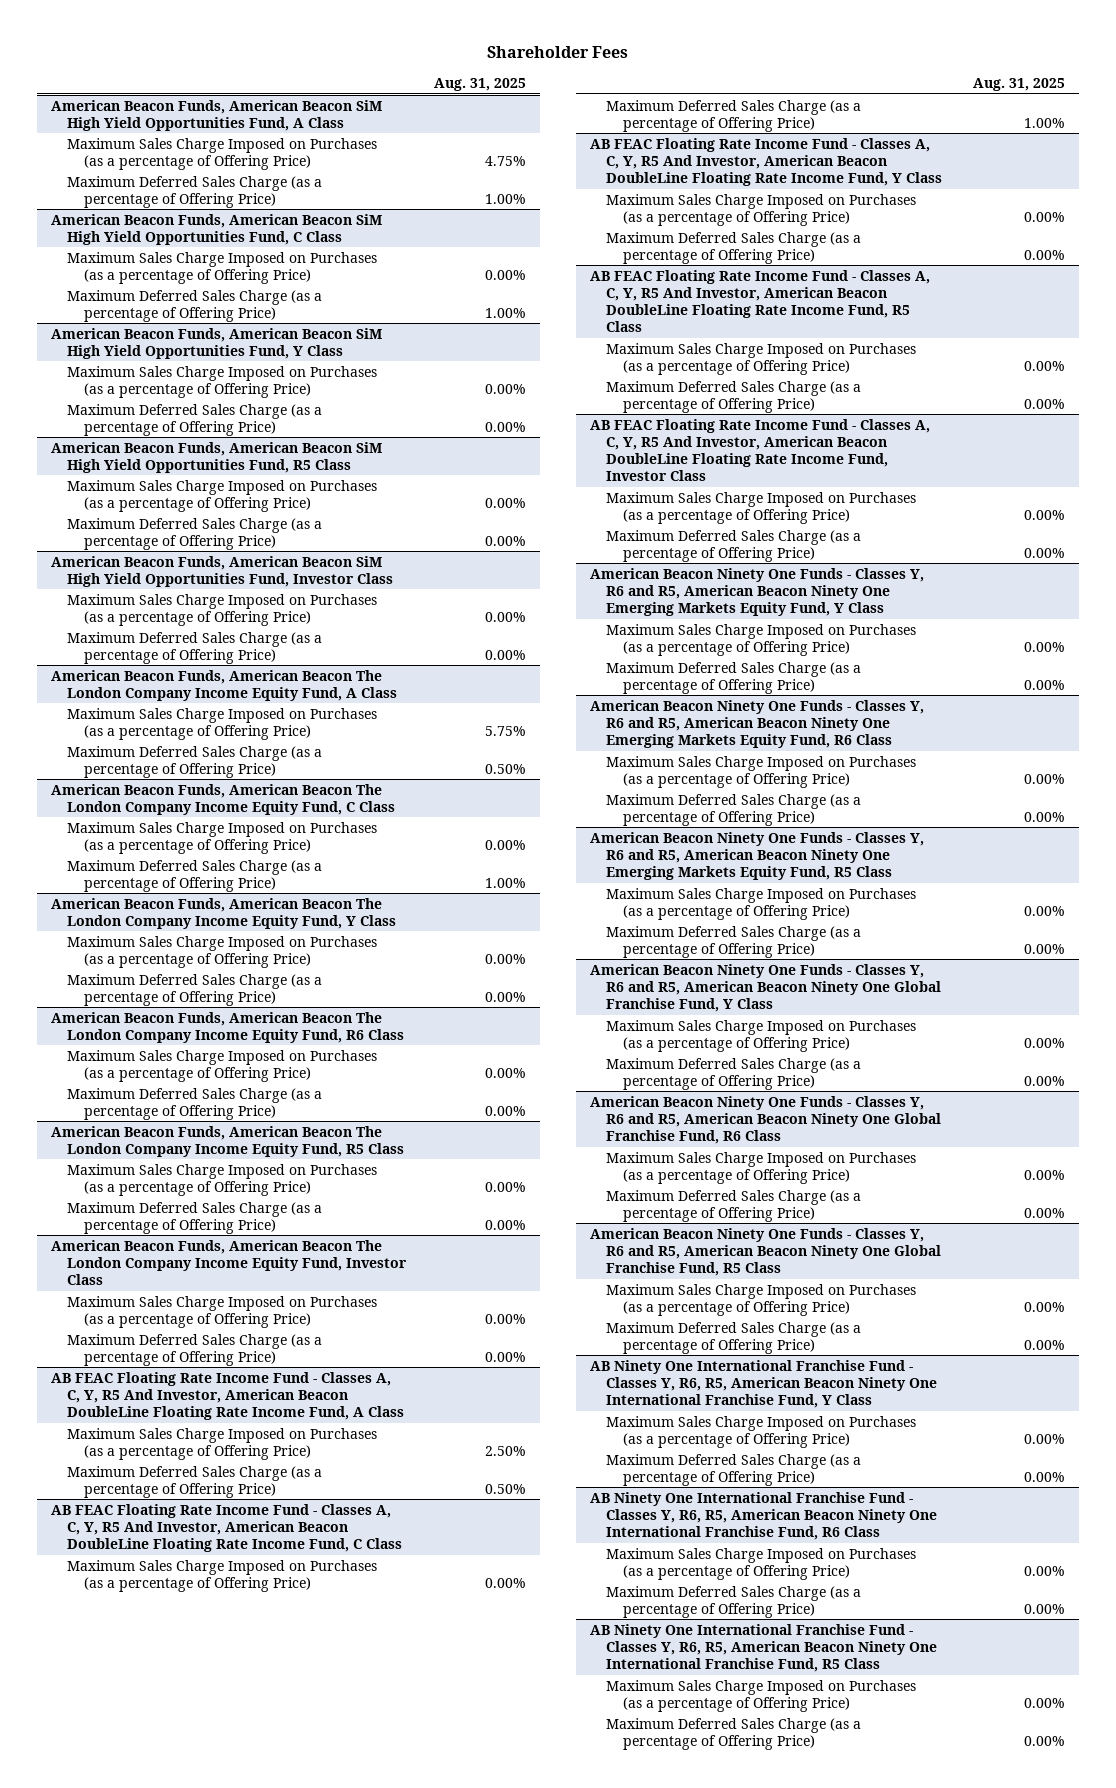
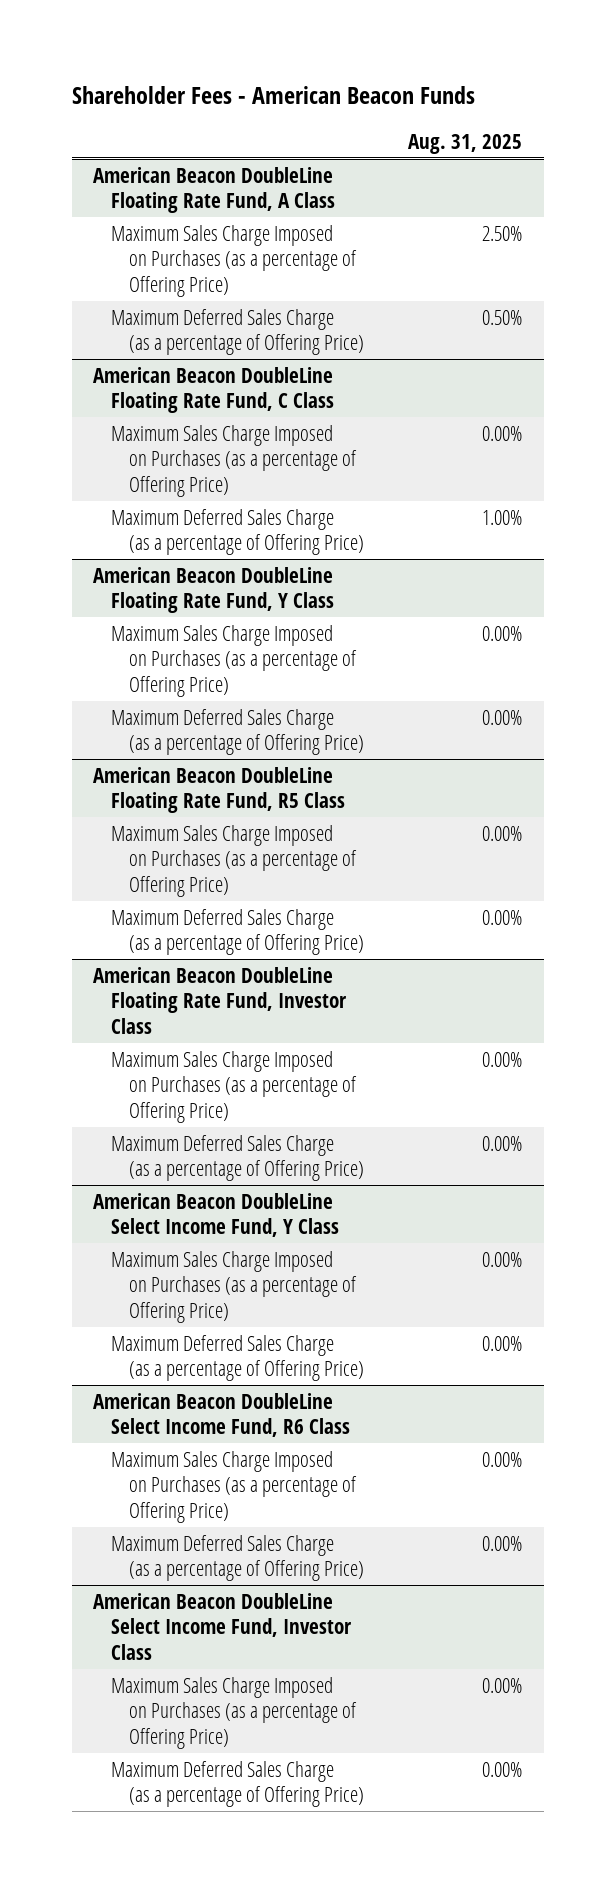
- Shareholder Fees
+ Shareholder Fees - American Beacon Funds
- American Beacon Funds, American Beacon SiM High Yield Opportunities Fund, A Class
- Maximum Sales Charge Imposed on Purchases (as a percentage of Offering Price) | 4.75%
- Maximum Deferred Sales Charge (as a percentage of Offering Price) | 1.00%
- American Beacon Funds, American Beacon SiM High Yield Opportunities Fund, C Class
- Maximum Sales Charge Imposed on Purchases (as a percentage of Offering Price) | 0.00%
- Maximum Deferred Sales Charge (as a percentage of Offering Price) | 1.00%
- American Beacon Funds, American Beacon SiM High Yield Opportunities Fund, Y Class
- Maximum Sales Charge Imposed on Purchases (as a percentage of Offering Price) | 0.00%
- Maximum Deferred Sales Charge (as a percentage of Offering Price) | 0.00%
- American Beacon Funds, American Beacon SiM High Yield Opportunities Fund, R5 Class
- Maximum Sales Charge Imposed on Purchases (as a percentage of Offering Price) | 0.00%
- Maximum Deferred Sales Charge (as a percentage of Offering Price) | 0.00%
- American Beacon Funds, American Beacon SiM High Yield Opportunities Fund, Investor Class
- Maximum Sales Charge Imposed on Purchases (as a percentage of Offering Price) | 0.00%
- Maximum Deferred Sales Charge (as a percentage of Offering Price) | 0.00%
- American Beacon Funds, American Beacon The London Company Income Equity Fund, A Class
- Maximum Sales Charge Imposed on Purchases (as a percentage of Offering Price) | 5.75%
- Maximum Deferred Sales Charge (as a percentage of Offering Price) | 0.50%
- American Beacon Funds, American Beacon The London Company Income Equity Fund, C Class
- Maximum Sales Charge Imposed on Purchases (as a percentage of Offering Price) | 0.00%
- Maximum Deferred Sales Charge (as a percentage of Offering Price) | 1.00%
- American Beacon Funds, American Beacon The London Company Income Equity Fund, Y Class
- Maximum Sales Charge Imposed on Purchases (as a percentage of Offering Price) | 0.00%
- Maximum Deferred Sales Charge (as a percentage of Offering Price) | 0.00%
- American Beacon Funds, American Beacon The London Company Income Equity Fund, R6 Class
- Maximum Sales Charge Imposed on Purchases (as a percentage of Offering Price) | 0.00%
- Maximum Deferred Sales Charge (as a percentage of Offering Price) | 0.00%
- American Beacon Funds, American Beacon The London Company Income Equity Fund, R5 Class
- Maximum Sales Charge Imposed on Purchases (as a percentage of Offering Price) | 0.00%
- Maximum Deferred Sales Charge (as a percentage of Offering Price) | 0.00%
- American Beacon Funds, American Beacon The London Company Income Equity Fund, Investor Class
- Maximum Sales Charge Imposed on Purchases (as a percentage of Offering Price) | 0.00%
- Maximum Deferred Sales Charge (as a percentage of Offering Price) | 0.00%
- AB FEAC Floating Rate Income Fund - Classes A, C, Y, R5 And Investor, American Beacon DoubleLine Floating Rate Income Fund, A Class
+ American Beacon DoubleLine Floating Rate Fund, A Class
- AB FEAC Floating Rate Income Fund - Classes A, C, Y, R5 And Investor, American Beacon DoubleLine Floating Rate Income Fund, C Class
+ American Beacon DoubleLine Floating Rate Fund, C Class
- AB FEAC Floating Rate Income Fund - Classes A, C, Y, R5 And Investor, American Beacon DoubleLine Floating Rate Income Fund, Y Class
- Maximum Sales Charge Imposed on Purchases (as a percentage of Offering Price) | 0.00%
- Maximum Deferred Sales Charge (as a percentage of Offering Price) | 0.00%
- AB FEAC Floating Rate Income Fund - Classes A, C, Y, R5 And Investor, American Beacon DoubleLine Floating Rate Income Fund, R5 Class
- Maximum Sales Charge Imposed on Purchases (as a percentage of Offering Price) | 0.00%
- Maximum Deferred Sales Charge (as a percentage of Offering Price) | 0.00%
- AB FEAC Floating Rate Income Fund - Classes A, C, Y, R5 And Investor, American Beacon DoubleLine Floating Rate Income Fund, Investor Class
- Maximum Sales Charge Imposed on Purchases (as a percentage of Offering Price) | 0.00%
- Maximum Deferred Sales Charge (as a percentage of Offering Price) | 0.00%
- American Beacon Ninety One Funds - Classes Y, R6 and R5, American Beacon Ninety One Emerging Markets Equity Fund, Y Class
- Maximum Sales Charge Imposed on Purchases (as a percentage of Offering Price) | 0.00%
- Maximum Deferred Sales Charge (as a percentage of Offering Price) | 0.00%
- American Beacon Ninety One Funds - Classes Y, R6 and R5, American Beacon Ninety One Emerging Markets Equity Fund, R6 Class
- Maximum Sales Charge Imposed on Purchases (as a percentage of Offering Price) | 0.00%
- Maximum Deferred Sales Charge (as a percentage of Offering Price) | 0.00%
- American Beacon Ninety One Funds - Classes Y, R6 and R5, American Beacon Ninety One Emerging Markets Equity Fund, R5 Class
- Maximum Sales Charge Imposed on Purchases (as a percentage of Offering Price) | 0.00%
- Maximum Deferred Sales Charge (as a percentage of Offering Price) | 0.00%
- American Beacon Ninety One Funds - Classes Y, R6 and R5, American Beacon Ninety One Global Franchise Fund, Y Class
+ American Beacon DoubleLine Floating Rate Fund, Y Class
- American Beacon Ninety One Funds - Classes Y, R6 and R5, American Beacon Ninety One Global Franchise Fund, R6 Class
+ American Beacon DoubleLine Floating Rate Fund, R5 Class
- American Beacon Ninety One Funds - Classes Y, R6 and R5, American Beacon Ninety One Global Franchise Fund, R5 Class
+ American Beacon DoubleLine Floating Rate Fund, Investor Class
- AB Ninety One International Franchise Fund - Classes Y, R6, R5, American Beacon Ninety One International Franchise Fund, Y Class
+ American Beacon DoubleLine Select Income Fund, Y Class
- AB Ninety One International Franchise Fund - Classes Y, R6, R5, American Beacon Ninety One International Franchise Fund, R6 Class
+ American Beacon DoubleLine Select Income Fund, R6 Class
- AB Ninety One International Franchise Fund - Classes Y, R6, R5, American Beacon Ninety One International Franchise Fund, R5 Class
+ American Beacon DoubleLine Select Income Fund, Investor Class

